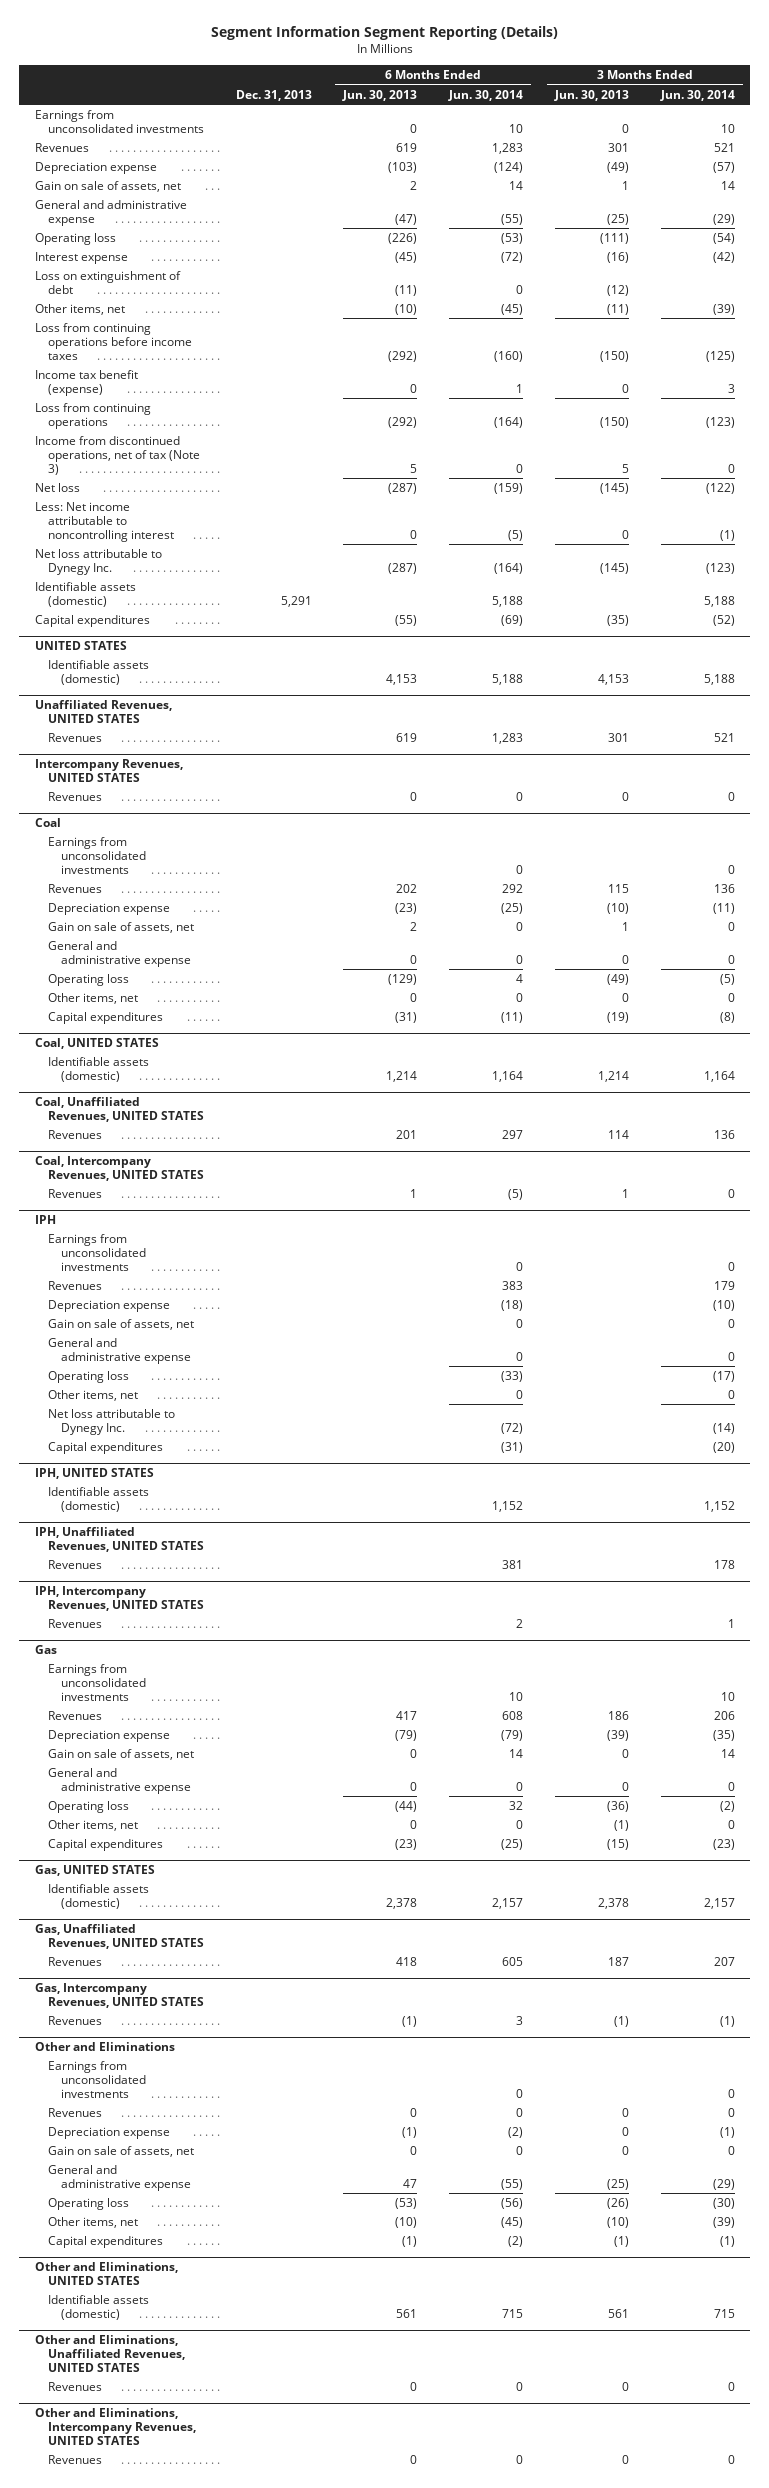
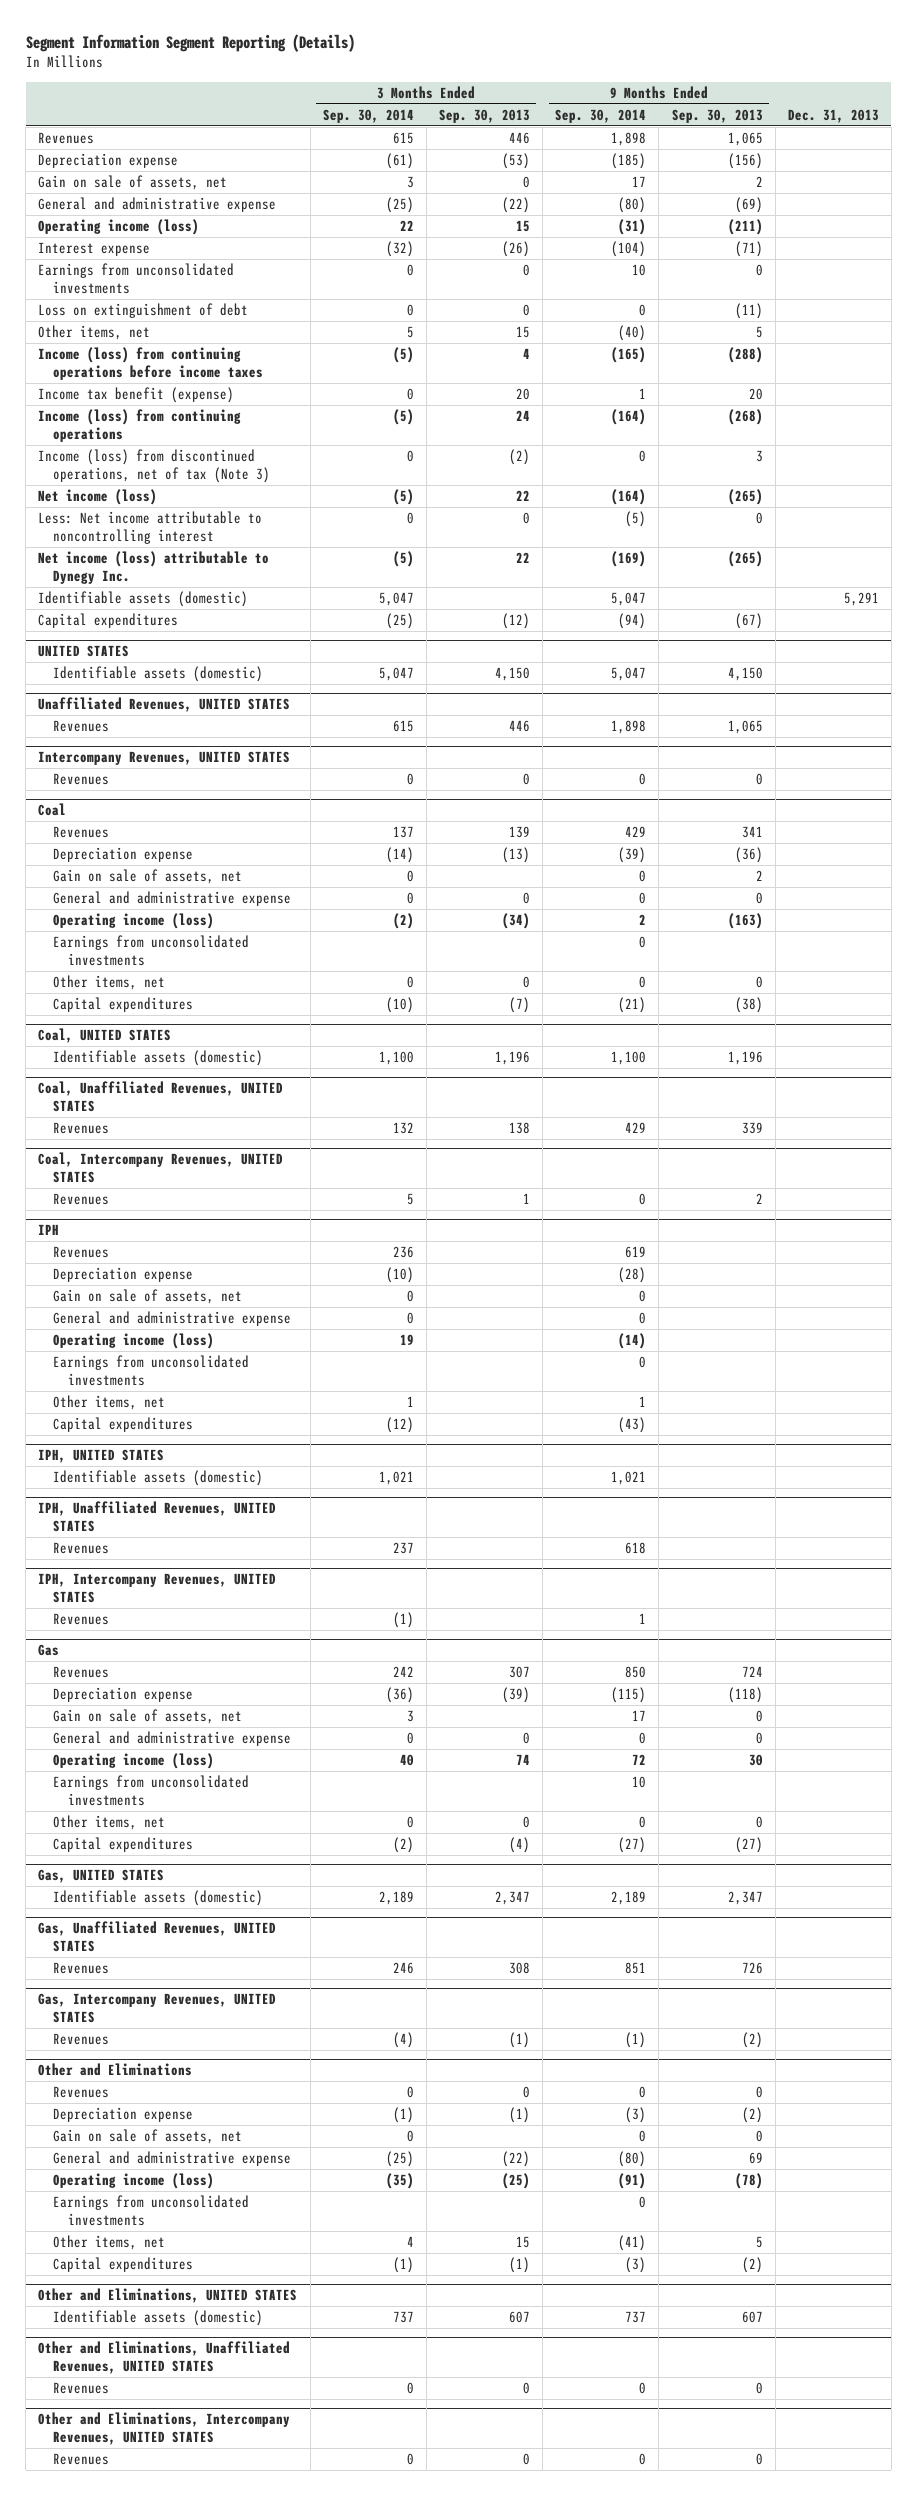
- | Dec. 31, 2013 | 6 Months Ended Jun. 30, 2013 | 6 Months Ended Jun. 30, 2014 | 3 Months Ended Jun. 30, 2013 | 3 Months Ended Jun. 30, 2014
+ | 3 Months Ended Sep. 30, 2014 | 3 Months Ended Sep. 30, 2013 | 9 Months Ended Sep. 30, 2014 | 9 Months Ended Sep. 30, 2013 | Dec. 31, 2013
- Operating loss | | (226) | (53) | (111) | (54)
+ Operating income (loss) | 22 | 15 | (31) | (211) |
moved down: Earnings from unconsolidated investments | 0 | 0 | 10 | 0 |
- Loss from continuing operations before income taxes | | (292) | (160) | (150) | (125)
+ Income (loss) from continuing operations before income taxes | (5) | 4 | (165) | (288) |
- Loss from continuing operations | | (292) | (164) | (150) | (123)
- Income from discontinued operations, net of tax (Note 3) | | 5 | 0 | 5 | 0
- Net loss | | (287) | (159) | (145) | (122)
+ Income (loss) from continuing operations | (5) | 24 | (164) | (268) |
+ Income (loss) from discontinued operations, net of tax (Note 3) | 0 | (2) | 0 | 3 |
+ Net income (loss) | (5) | 22 | (164) | (265) |
- Net loss attributable to Dynegy Inc. | | (287) | (164) | (145) | (123)
+ Net income (loss) attributable to Dynegy Inc. | (5) | 22 | (169) | (265) |
@ Coal
- Operating loss | | (129) | 4 | (49) | (5)
+ Operating income (loss) | (2) | (34) | 2 | (163) |
moved down: Earnings from unconsolidated investments | | | 0 | |
@ IPH
- Operating loss | | | (33) | | (17)
+ Operating income (loss) | 19 | | (14) | |
moved down: Earnings from unconsolidated investments | | | 0 | |
- Net loss attributable to Dynegy Inc. | | | (72) | | (14)
@ Gas
- Operating loss | | (44) | 32 | (36) | (2)
+ Operating income (loss) | 40 | 74 | 72 | 30 |
moved down: Earnings from unconsolidated investments | | | 10 | |
@ Other and Eliminations
- Operating loss | | (53) | (56) | (26) | (30)
+ Operating income (loss) | (35) | (25) | (91) | (78) |
moved down: Earnings from unconsolidated investments | | | 0 | |

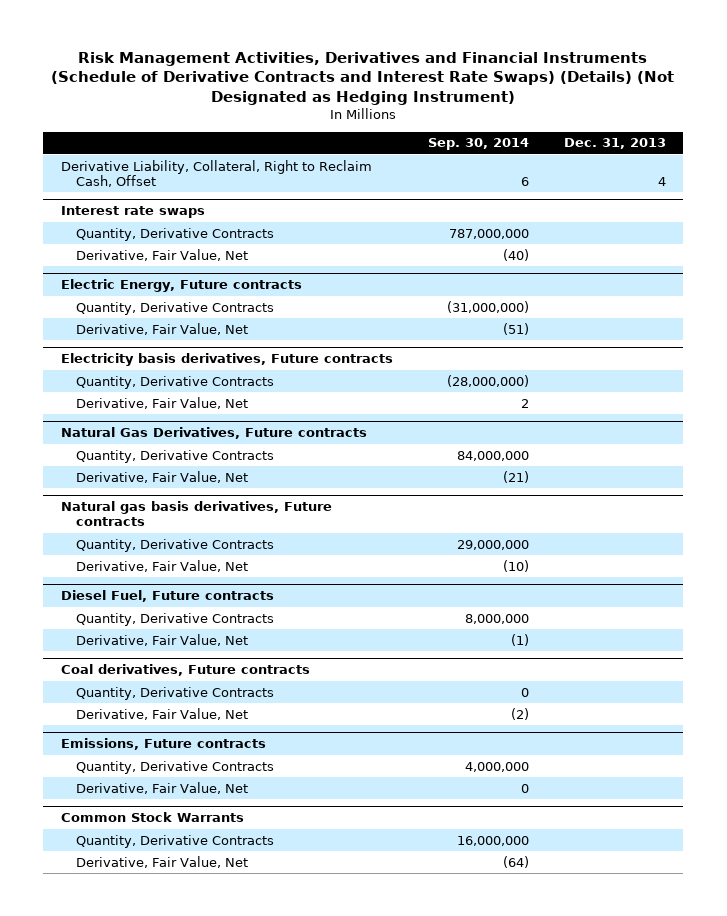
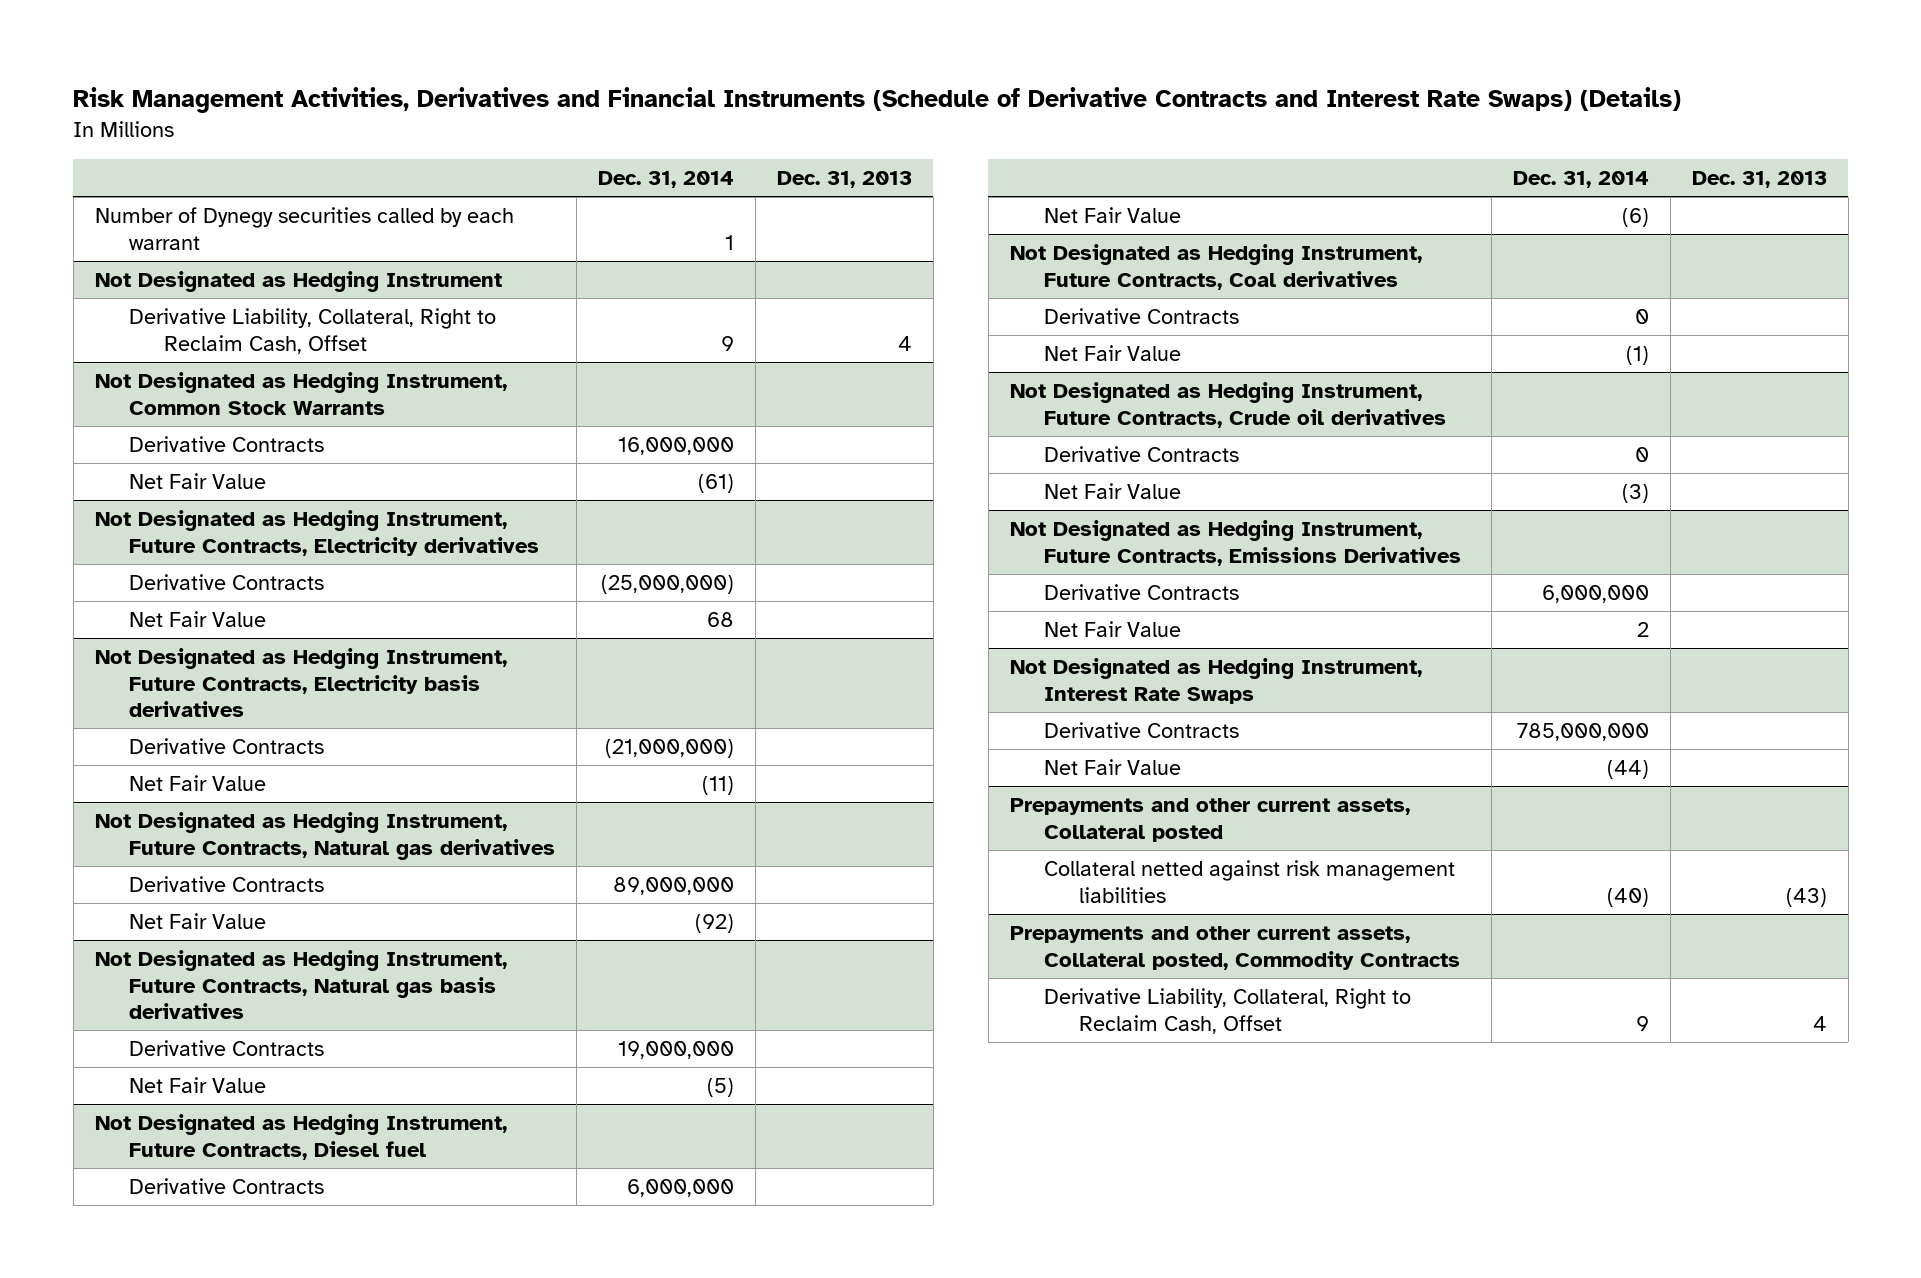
- Risk Management Activities, Derivatives and Financial Instruments (Schedule of Derivative Contracts and Interest Rate Swaps) (Details) (Not Designated as Hedging Instrument)
+ Risk Management Activities, Derivatives and Financial Instruments (Schedule of Derivative Contracts and Interest Rate Swaps) (Details)
- | Sep. 30, 2014 | Dec. 31, 2013
+ | Dec. 31, 2014 | Dec. 31, 2013
- Derivative Liability, Collateral, Right to Reclaim Cash, Offset | 6 | 4
- Interest rate swaps
- Quantity, Derivative Contracts | 787,000,000 |
- Derivative, Fair Value, Net | (40) |
- Electric Energy, Future contracts
- Quantity, Derivative Contracts | (31,000,000) |
- Derivative, Fair Value, Net | (51) |
- Electricity basis derivatives, Future contracts
- Quantity, Derivative Contracts | (28,000,000) |
- Derivative, Fair Value, Net | 2 |
- Natural Gas Derivatives, Future contracts
- Quantity, Derivative Contracts | 84,000,000 |
- Derivative, Fair Value, Net | (21) |
- Natural gas basis derivatives, Future contracts
- Quantity, Derivative Contracts | 29,000,000 |
- Derivative, Fair Value, Net | (10) |
- Diesel Fuel, Future contracts
- Quantity, Derivative Contracts | 8,000,000 |
- Derivative, Fair Value, Net | (1) |
- Coal derivatives, Future contracts
- Quantity, Derivative Contracts | 0 |
- Derivative, Fair Value, Net | (2) |
- Emissions, Future contracts
- Quantity, Derivative Contracts | 4,000,000 |
- Derivative, Fair Value, Net | 0 |
- Common Stock Warrants
- Quantity, Derivative Contracts | 16,000,000 |
- Derivative, Fair Value, Net | (64) |
+ Number of Dynegy securities called by each warrant | 1 |
+ Not Designated as Hedging Instrument
+ Derivative Liability, Collateral, Right to Reclaim Cash, Offset | 9 | 4
+ Not Designated as Hedging Instrument, Common Stock Warrants
+ Derivative Contracts | 16,000,000 |
+ Net Fair Value | (61) |
+ Not Designated as Hedging Instrument, Future Contracts, Electricity derivatives
+ Derivative Contracts | (25,000,000) |
+ Net Fair Value | 68 |
+ Not Designated as Hedging Instrument, Future Contracts, Electricity basis derivatives
+ Derivative Contracts | (21,000,000) |
+ Net Fair Value | (11) |
+ Not Designated as Hedging Instrument, Future Contracts, Natural gas derivatives
+ Derivative Contracts | 89,000,000 |
+ Net Fair Value | (92) |
+ Not Designated as Hedging Instrument, Future Contracts, Natural gas basis derivatives
+ Derivative Contracts | 19,000,000 |
+ Net Fair Value | (5) |
+ Not Designated as Hedging Instrument, Future Contracts, Diesel fuel
+ Derivative Contracts | 6,000,000 |
+ Net Fair Value | (6) |
+ Not Designated as Hedging Instrument, Future Contracts, Coal derivatives
+ Derivative Contracts | 0 |
+ Net Fair Value | (1) |
+ Not Designated as Hedging Instrument, Future Contracts, Crude oil derivatives
+ Derivative Contracts | 0 |
+ Net Fair Value | (3) |
+ Not Designated as Hedging Instrument, Future Contracts, Emissions Derivatives
+ Derivative Contracts | 6,000,000 |
+ Net Fair Value | 2 |
+ Not Designated as Hedging Instrument, Interest Rate Swaps
+ Derivative Contracts | 785,000,000 |
+ Net Fair Value | (44) |
+ Prepayments and other current assets, Collateral posted
+ Collateral netted against risk management liabilities | (40) | (43)
+ Prepayments and other current assets, Collateral posted, Commodity Contracts
+ Derivative Liability, Collateral, Right to Reclaim Cash, Offset | 9 | 4

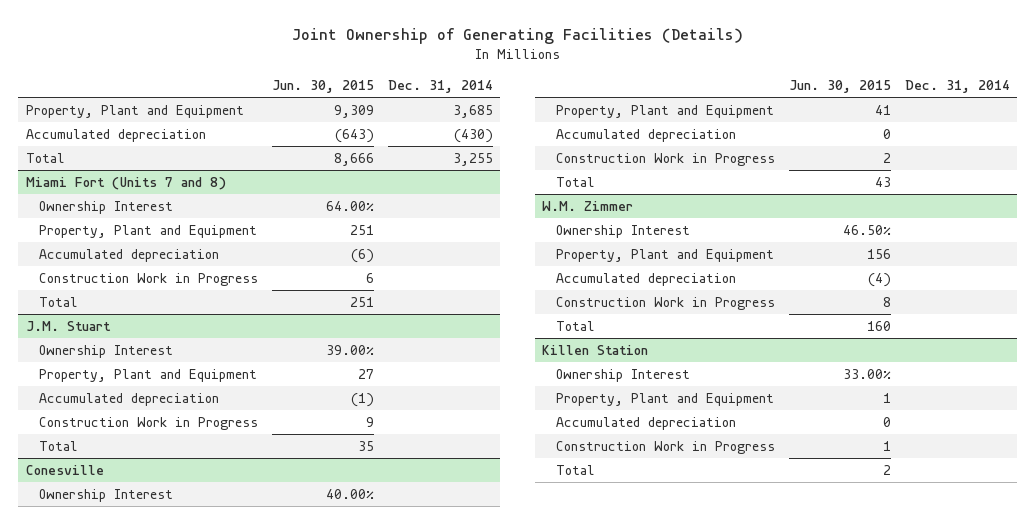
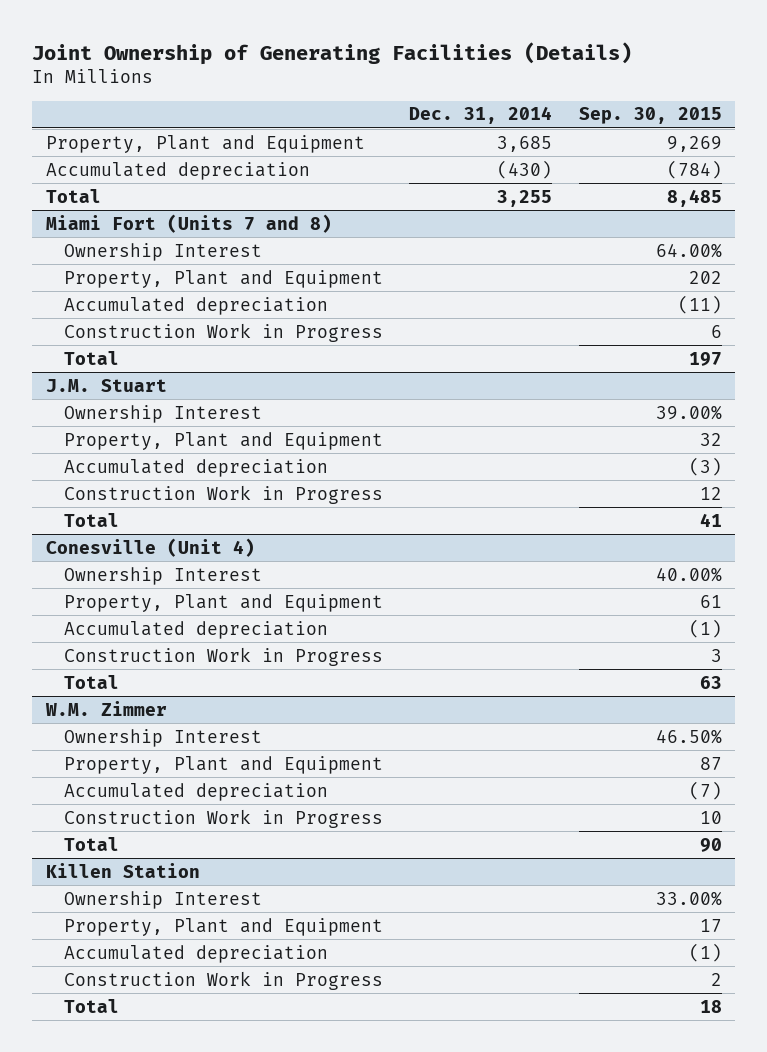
- | Jun. 30, 2015 | Dec. 31, 2014
+ | Dec. 31, 2014 | Sep. 30, 2015
- Conesville
+ Conesville (Unit 4)

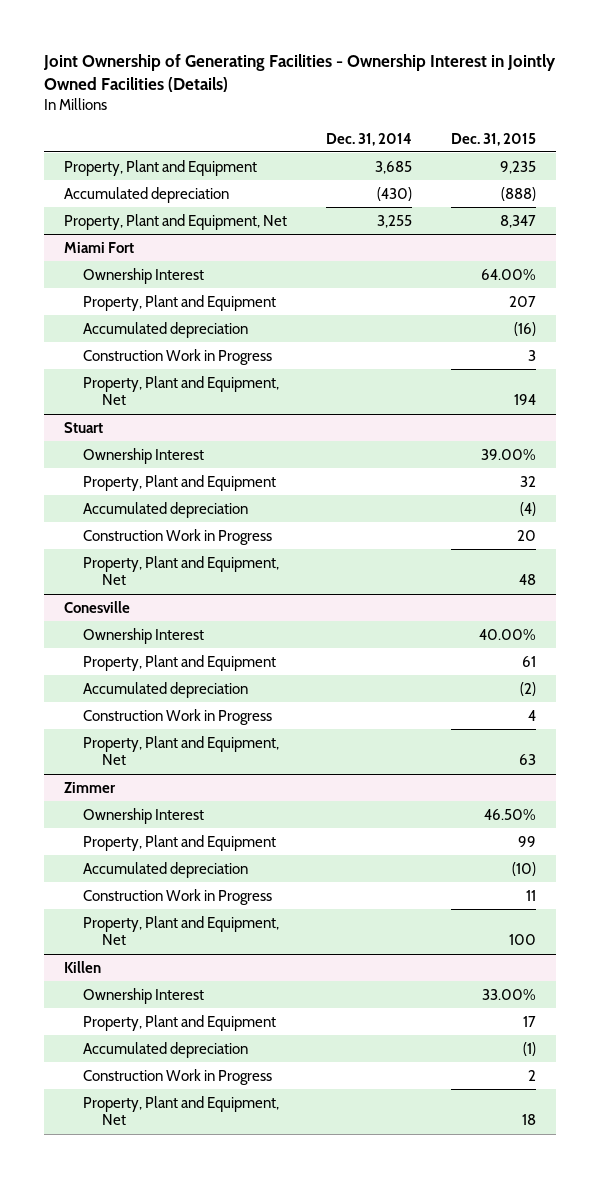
- Joint Ownership of Generating Facilities (Details)
+ Joint Ownership of Generating Facilities - Ownership Interest in Jointly Owned Facilities (Details)
- | Dec. 31, 2014 | Sep. 30, 2015
+ | Dec. 31, 2014 | Dec. 31, 2015
- Total | 3,255 | 8,485
- Miami Fort (Units 7 and 8)
+ Property, Plant and Equipment, Net | 3,255 | 8,347
+ Miami Fort
- Total | | 197
- J.M. Stuart
+ Property, Plant and Equipment, Net | | 194
+ Stuart
- Total | | 41
- Conesville (Unit 4)
+ Property, Plant and Equipment, Net | | 48
+ Conesville
- Total | | 63
- W.M. Zimmer
+ Property, Plant and Equipment, Net | | 63
+ Zimmer
- Total | | 90
- Killen Station
+ Property, Plant and Equipment, Net | | 100
+ Killen
- Total | | 18
+ Property, Plant and Equipment, Net | | 18

